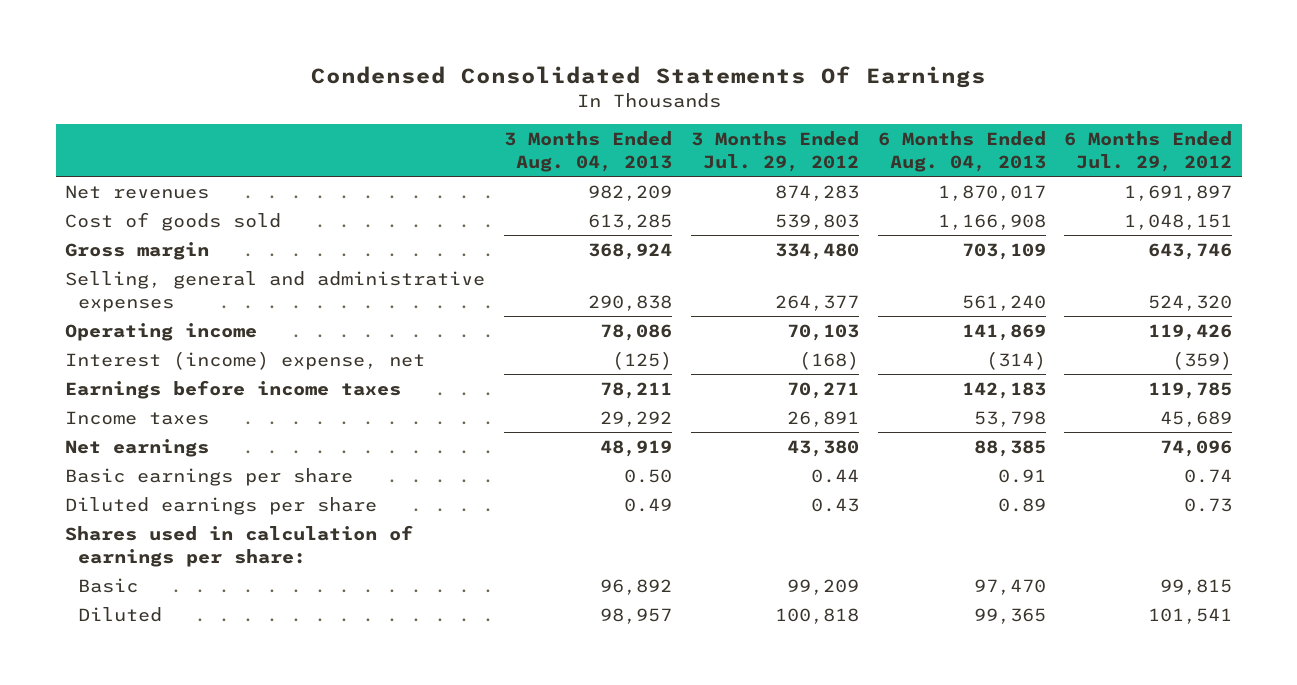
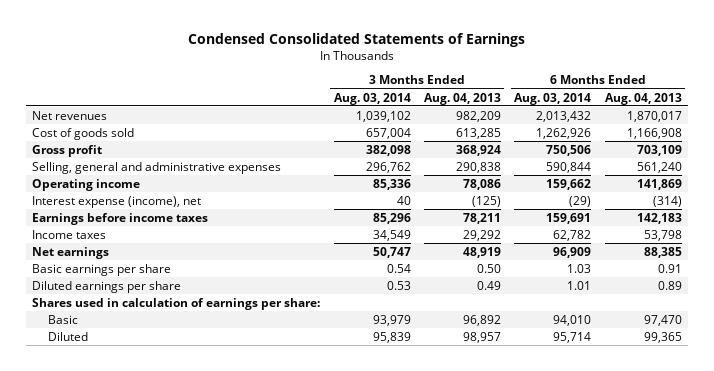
- Condensed Consolidated Statements Of Earnings
+ Condensed Consolidated Statements of Earnings
- | 3 Months Ended Aug. 04, 2013 | 3 Months Ended Jul. 29, 2012 | 6 Months Ended Aug. 04, 2013 | 6 Months Ended Jul. 29, 2012
+ | 3 Months Ended Aug. 03, 2014 | 3 Months Ended Aug. 04, 2013 | 6 Months Ended Aug. 03, 2014 | 6 Months Ended Aug. 04, 2013
- Gross margin | 368,924 | 334,480 | 703,109 | 643,746
+ Gross profit | 382,098 | 368,924 | 750,506 | 703,109
- Interest (income) expense, net | (125) | (168) | (314) | (359)
+ Interest expense (income), net | 40 | (125) | (29) | (314)

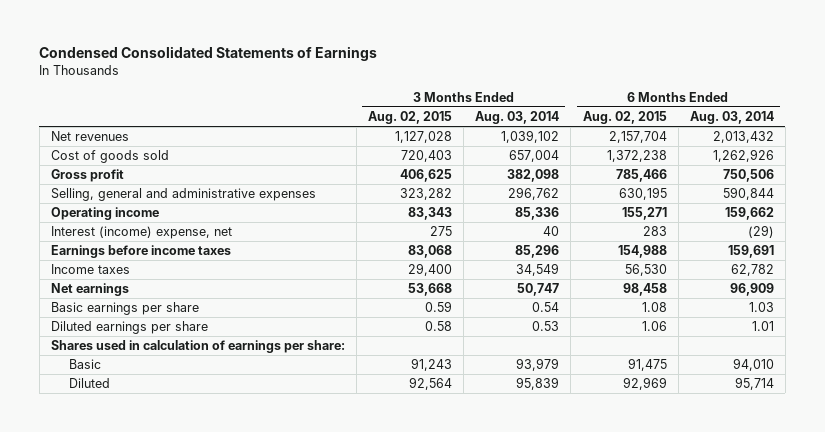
- | 3 Months Ended Aug. 03, 2014 | 3 Months Ended Aug. 04, 2013 | 6 Months Ended Aug. 03, 2014 | 6 Months Ended Aug. 04, 2013
+ | 3 Months Ended Aug. 02, 2015 | 3 Months Ended Aug. 03, 2014 | 6 Months Ended Aug. 02, 2015 | 6 Months Ended Aug. 03, 2014
- Interest expense (income), net | 40 | (125) | (29) | (314)
+ Interest (income) expense, net | 275 | 40 | 283 | (29)

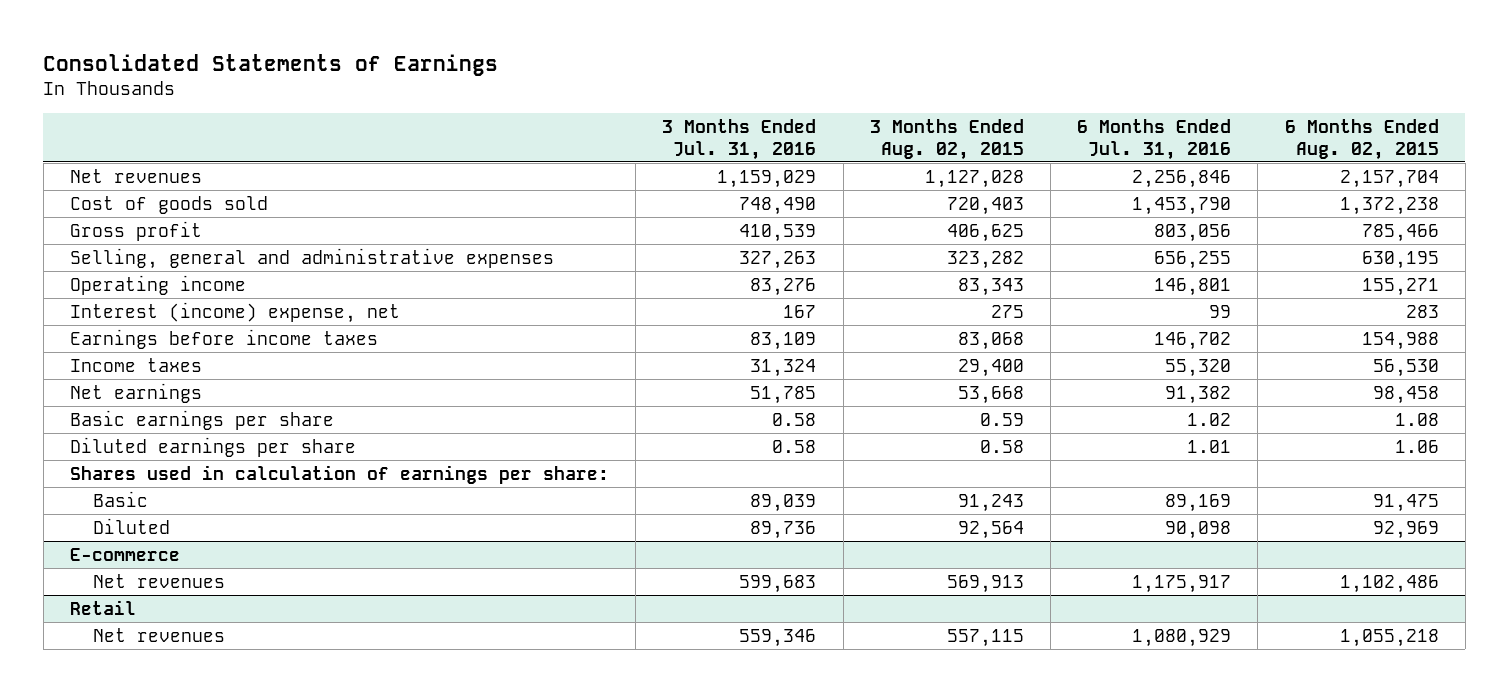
- Condensed Consolidated Statements of Earnings
+ Consolidated Statements of Earnings
- | 3 Months Ended Aug. 02, 2015 | 3 Months Ended Aug. 03, 2014 | 6 Months Ended Aug. 02, 2015 | 6 Months Ended Aug. 03, 2014
+ | 3 Months Ended Jul. 31, 2016 | 3 Months Ended Aug. 02, 2015 | 6 Months Ended Jul. 31, 2016 | 6 Months Ended Aug. 02, 2015
+ E-commerce
+ Net revenues | 599,683 | 569,913 | 1,175,917 | 1,102,486
+ Retail
+ Net revenues | 559,346 | 557,115 | 1,080,929 | 1,055,218

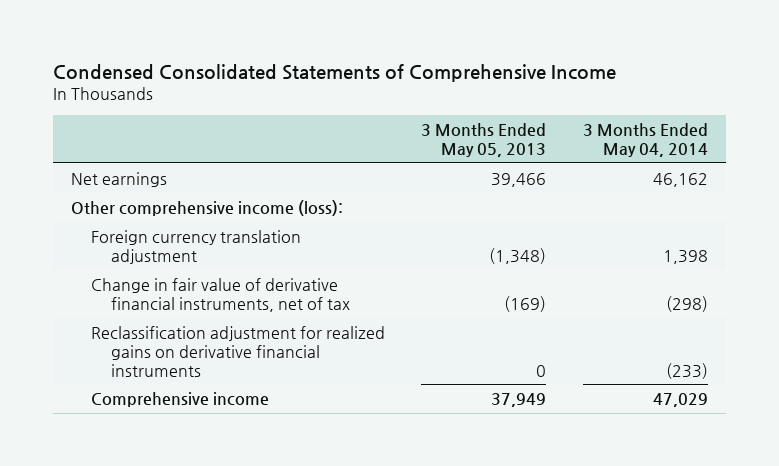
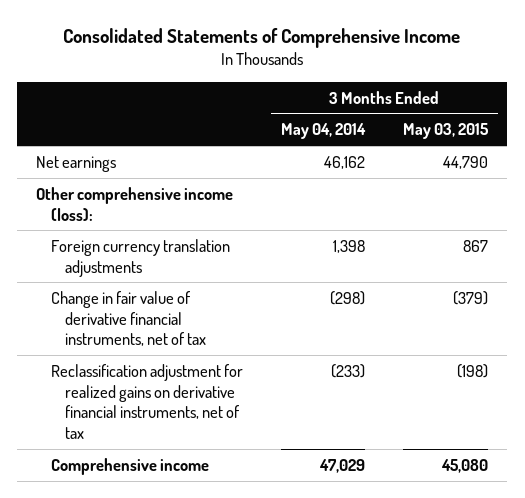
- Condensed Consolidated Statements of Comprehensive Income
+ Consolidated Statements of Comprehensive Income
- | 3 Months Ended May 05, 2013 | 3 Months Ended May 04, 2014
+ | 3 Months Ended May 04, 2014 | 3 Months Ended May 03, 2015
- Foreign currency translation adjustment | (1,348) | 1,398
+ Foreign currency translation adjustments | 1,398 | 867
- Reclassification adjustment for realized gains on derivative financial instruments | 0 | (233)
+ Reclassification adjustment for realized gains on derivative financial instruments, net of tax | (233) | (198)

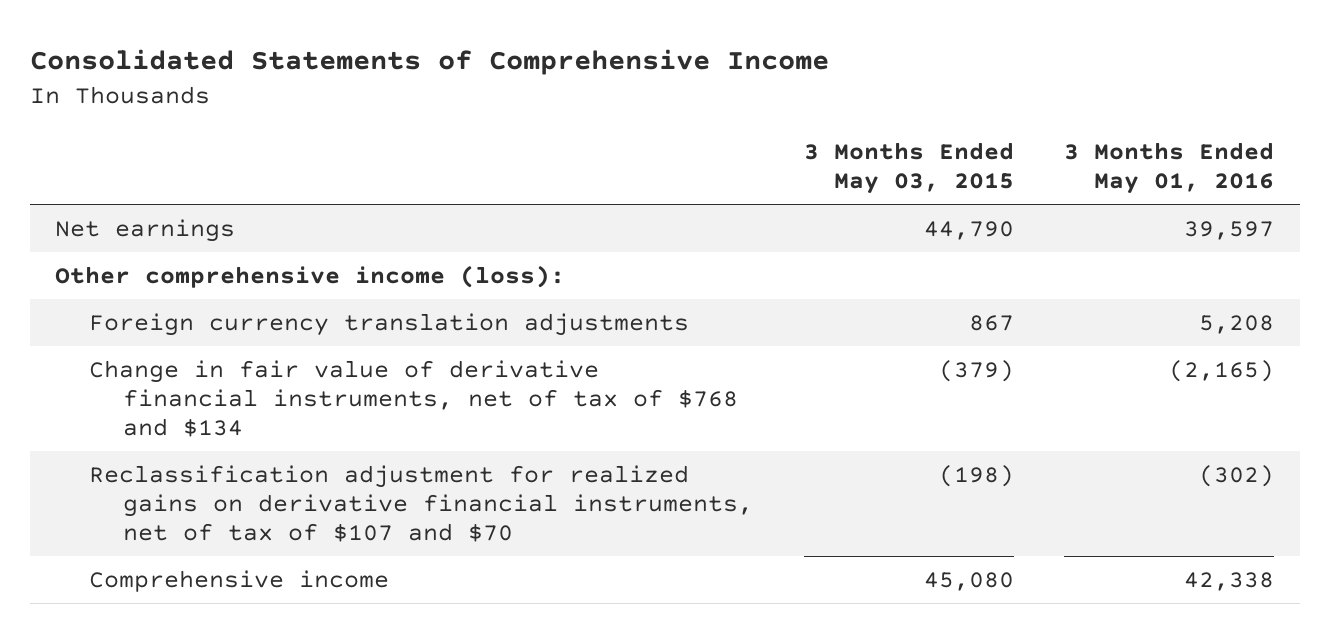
- | 3 Months Ended May 04, 2014 | 3 Months Ended May 03, 2015
+ | 3 Months Ended May 03, 2015 | 3 Months Ended May 01, 2016
- Change in fair value of derivative financial instruments, net of tax | (298) | (379)
- Reclassification adjustment for realized gains on derivative financial instruments, net of tax | (233) | (198)
+ Change in fair value of derivative financial instruments, net of tax of $768 and $134 | (379) | (2,165)
+ Reclassification adjustment for realized gains on derivative financial instruments, net of tax of $107 and $70 | (198) | (302)

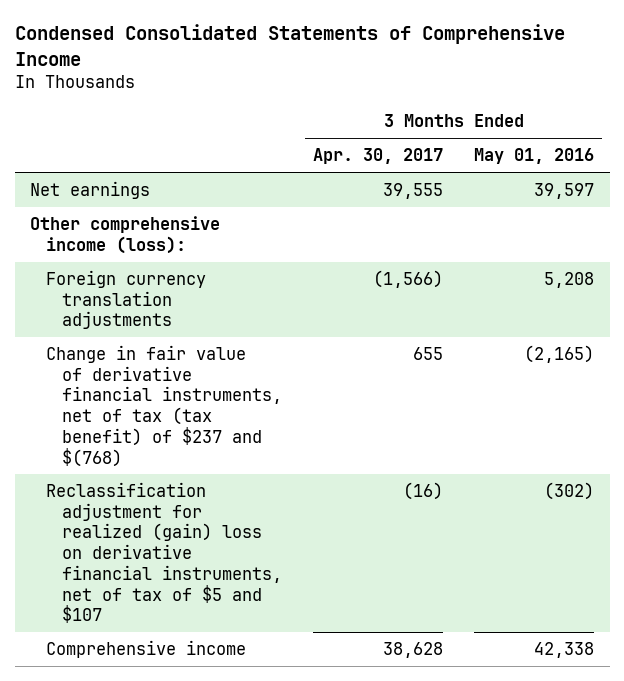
- Consolidated Statements of Comprehensive Income
+ Condensed Consolidated Statements of Comprehensive Income
- | 3 Months Ended May 03, 2015 | 3 Months Ended May 01, 2016
+ | 3 Months Ended Apr. 30, 2017 | 3 Months Ended May 01, 2016
- Change in fair value of derivative financial instruments, net of tax of $768 and $134 | (379) | (2,165)
- Reclassification adjustment for realized gains on derivative financial instruments, net of tax of $107 and $70 | (198) | (302)
+ Change in fair value of derivative financial instruments, net of tax (tax benefit) of $237 and $(768) | 655 | (2,165)
+ Reclassification adjustment for realized (gain) loss on derivative financial instruments, net of tax of $5 and $107 | (16) | (302)

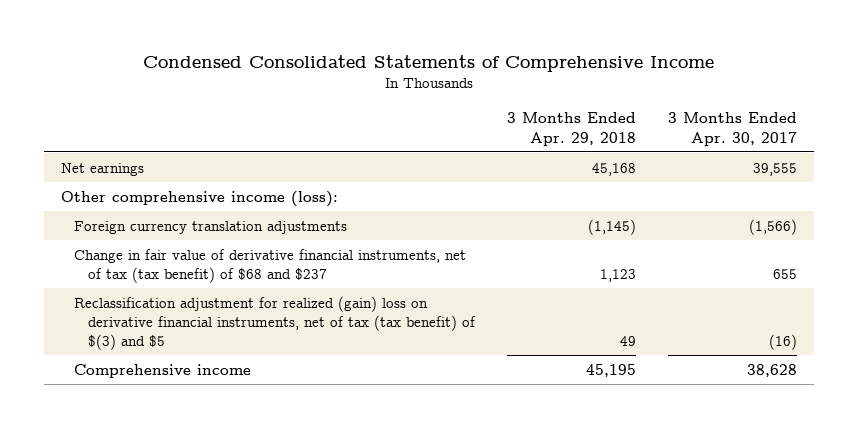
- | 3 Months Ended Apr. 30, 2017 | 3 Months Ended May 01, 2016
+ | 3 Months Ended Apr. 29, 2018 | 3 Months Ended Apr. 30, 2017
- Change in fair value of derivative financial instruments, net of tax (tax benefit) of $237 and $(768) | 655 | (2,165)
- Reclassification adjustment for realized (gain) loss on derivative financial instruments, net of tax of $5 and $107 | (16) | (302)
+ Change in fair value of derivative financial instruments, net of tax (tax benefit) of $68 and $237 | 1,123 | 655
+ Reclassification adjustment for realized (gain) loss on derivative financial instruments, net of tax (tax benefit) of $(3) and $5 | 49 | (16)

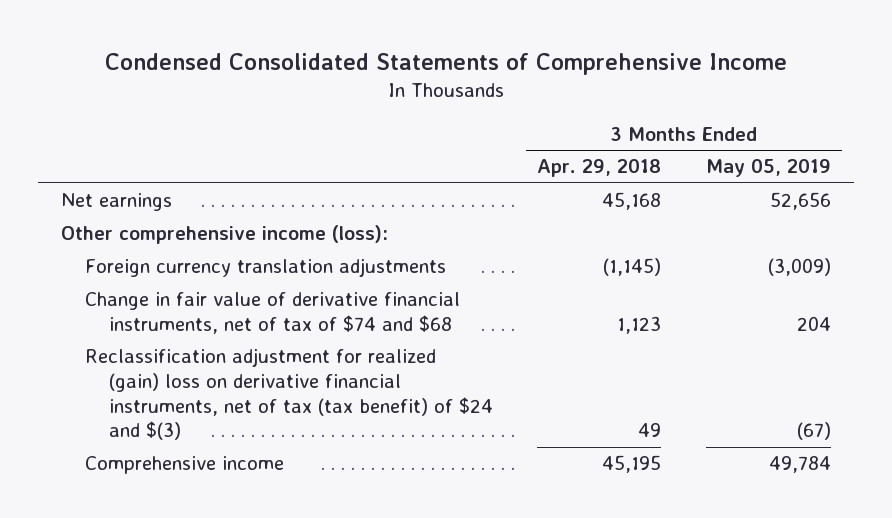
- | 3 Months Ended Apr. 29, 2018 | 3 Months Ended Apr. 30, 2017
+ | 3 Months Ended Apr. 29, 2018 | 3 Months Ended May 05, 2019
- Change in fair value of derivative financial instruments, net of tax (tax benefit) of $68 and $237 | 1,123 | 655
- Reclassification adjustment for realized (gain) loss on derivative financial instruments, net of tax (tax benefit) of $(3) and $5 | 49 | (16)
+ Change in fair value of derivative financial instruments, net of tax of $74 and $68 | 1,123 | 204
+ Reclassification adjustment for realized (gain) loss on derivative financial instruments, net of tax (tax benefit) of $24 and $(3) | 49 | (67)

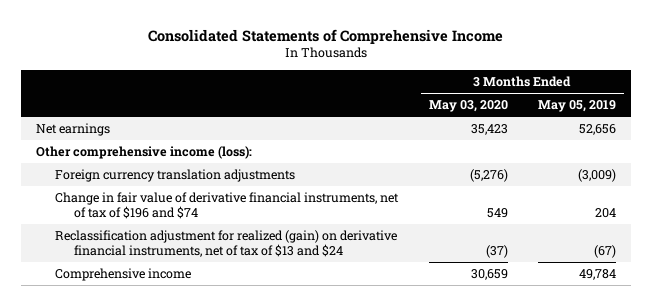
- Condensed Consolidated Statements of Comprehensive Income
+ Consolidated Statements of Comprehensive Income
- | 3 Months Ended Apr. 29, 2018 | 3 Months Ended May 05, 2019
+ | 3 Months Ended May 03, 2020 | 3 Months Ended May 05, 2019
- Change in fair value of derivative financial instruments, net of tax of $74 and $68 | 1,123 | 204
- Reclassification adjustment for realized (gain) loss on derivative financial instruments, net of tax (tax benefit) of $24 and $(3) | 49 | (67)
+ Change in fair value of derivative financial instruments, net of tax of $196 and $74 | 549 | 204
+ Reclassification adjustment for realized (gain) on derivative financial instruments, net of tax of $13 and $24 | (37) | (67)

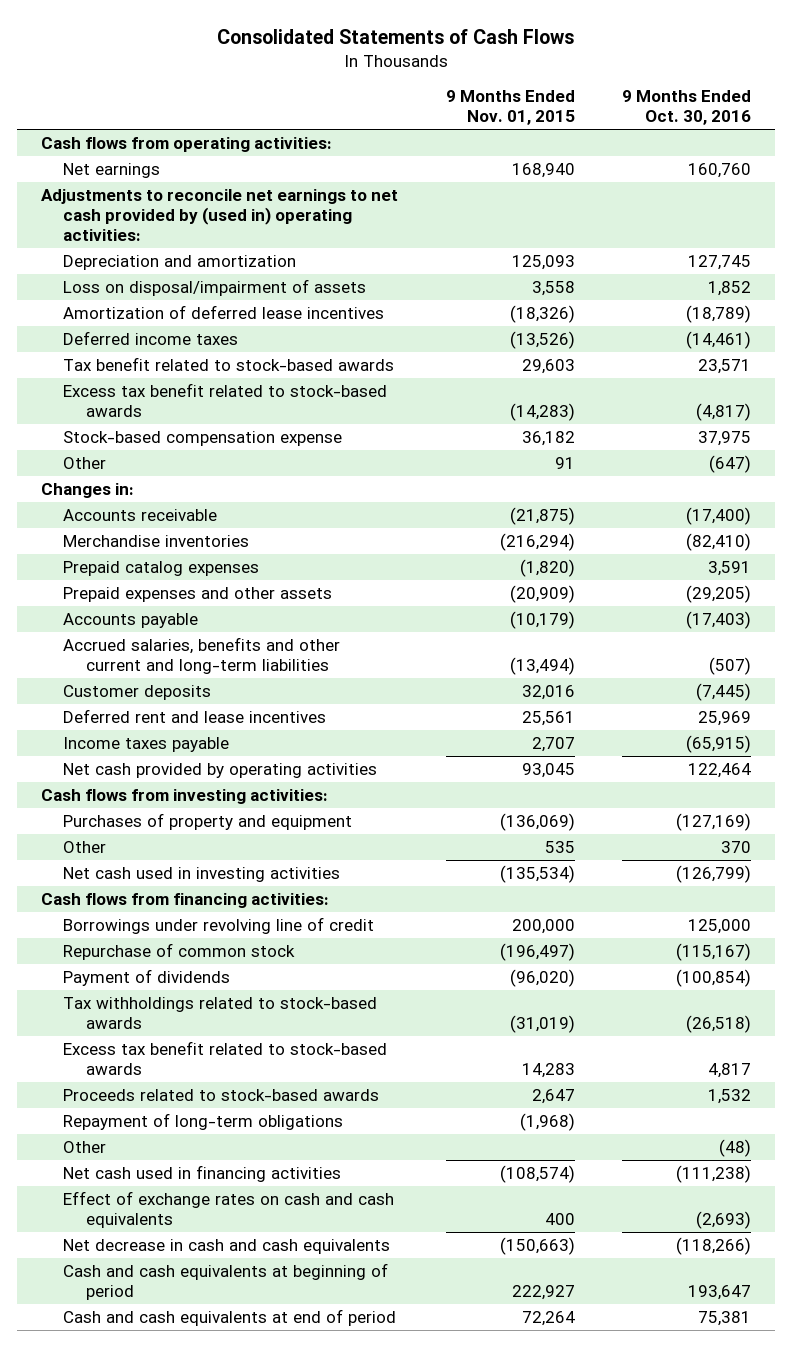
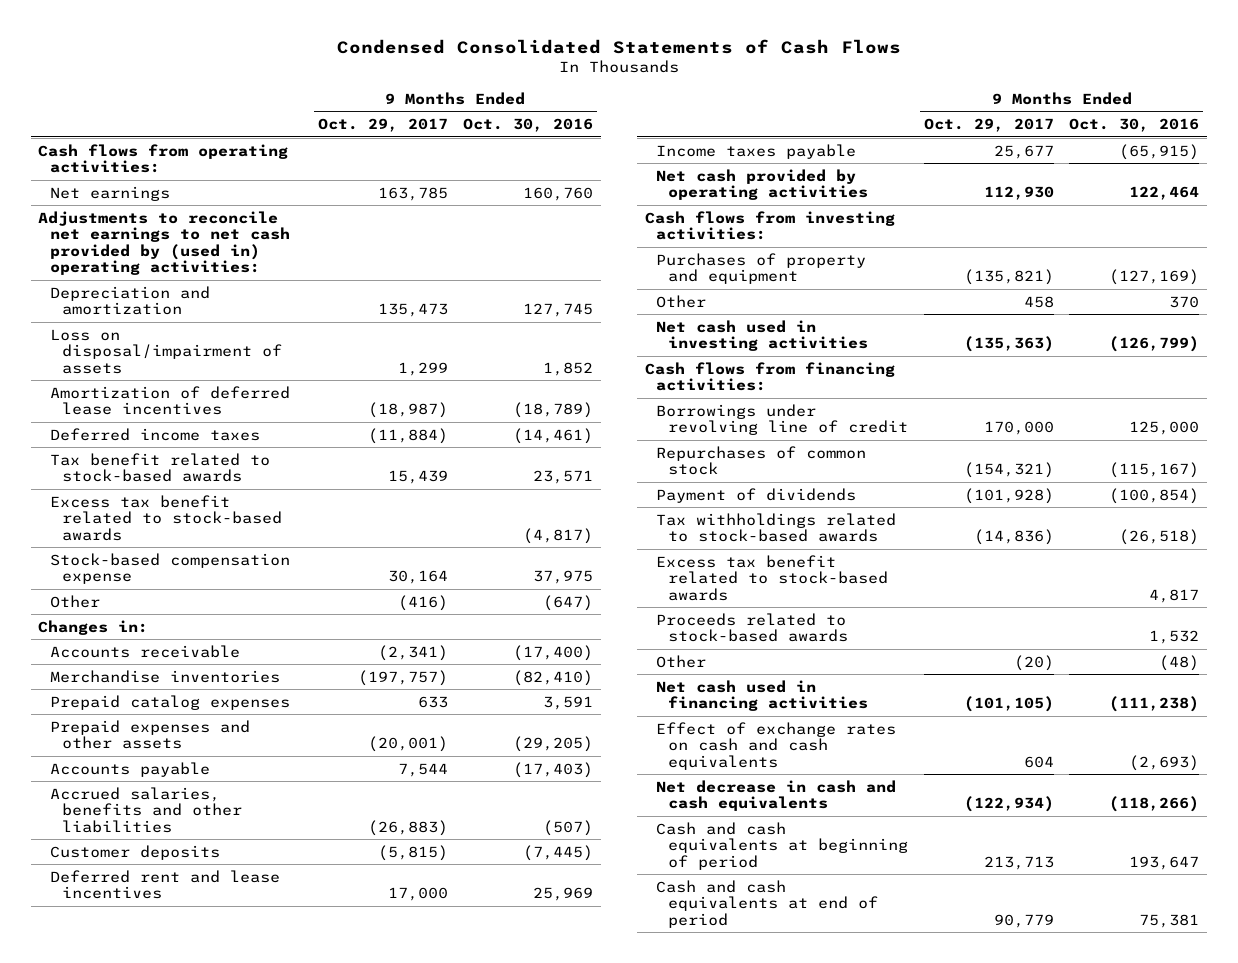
- Consolidated Statements of Cash Flows
+ Condensed Consolidated Statements of Cash Flows
- | 9 Months Ended Nov. 01, 2015 | 9 Months Ended Oct. 30, 2016
+ | 9 Months Ended Oct. 29, 2017 | 9 Months Ended Oct. 30, 2016
- Accrued salaries, benefits and other current and long-term liabilities | (13,494) | (507)
+ Accrued salaries, benefits and other liabilities | (26,883) | (507)
- Repurchase of common stock | (196,497) | (115,167)
+ Repurchases of common stock | (154,321) | (115,167)
- Repayment of long-term obligations | (1,968) |

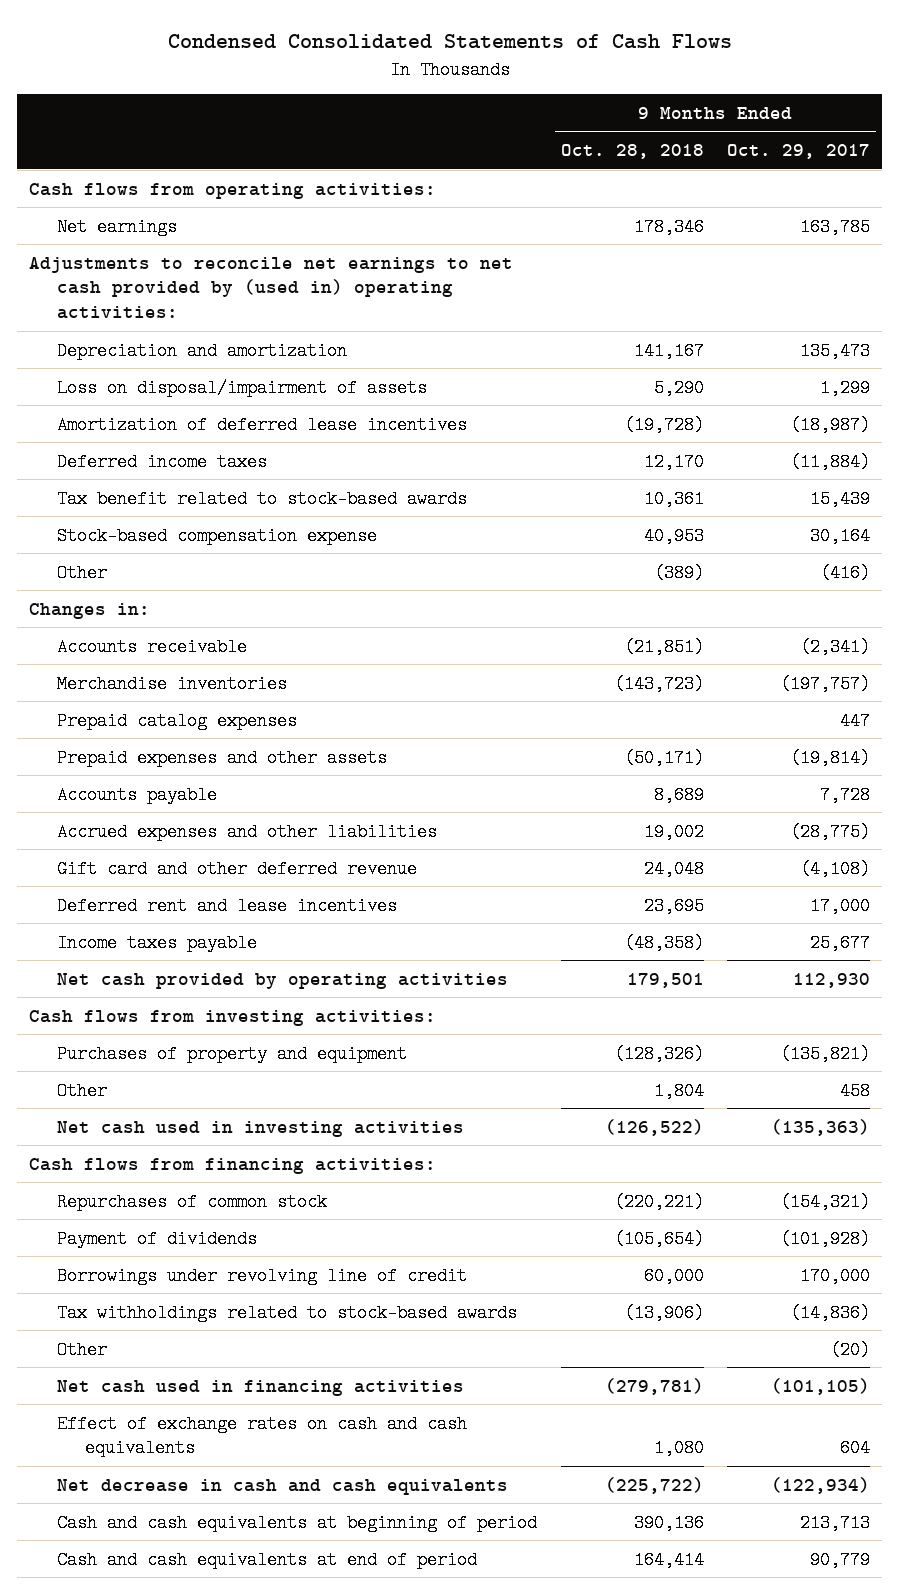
- | 9 Months Ended Oct. 29, 2017 | 9 Months Ended Oct. 30, 2016
+ | 9 Months Ended Oct. 28, 2018 | 9 Months Ended Oct. 29, 2017
- Excess tax benefit related to stock-based awards | | (4,817)
- Prepaid catalog expenses | 633 | 3,591
- Prepaid expenses and other assets | (20,001) | (29,205)
- Accounts payable | 7,544 | (17,403)
- Accrued salaries, benefits and other liabilities | (26,883) | (507)
- Customer deposits | (5,815) | (7,445)
+ Prepaid catalog expenses | | 447
+ Prepaid expenses and other assets | (50,171) | (19,814)
+ Accounts payable | 8,689 | 7,728
+ Accrued expenses and other liabilities | 19,002 | (28,775)
+ Gift card and other deferred revenue | 24,048 | (4,108)
moved down: Borrowings under revolving line of credit | 60,000 | 170,000
- Excess tax benefit related to stock-based awards | | 4,817
- Proceeds related to stock-based awards | | 1,532

